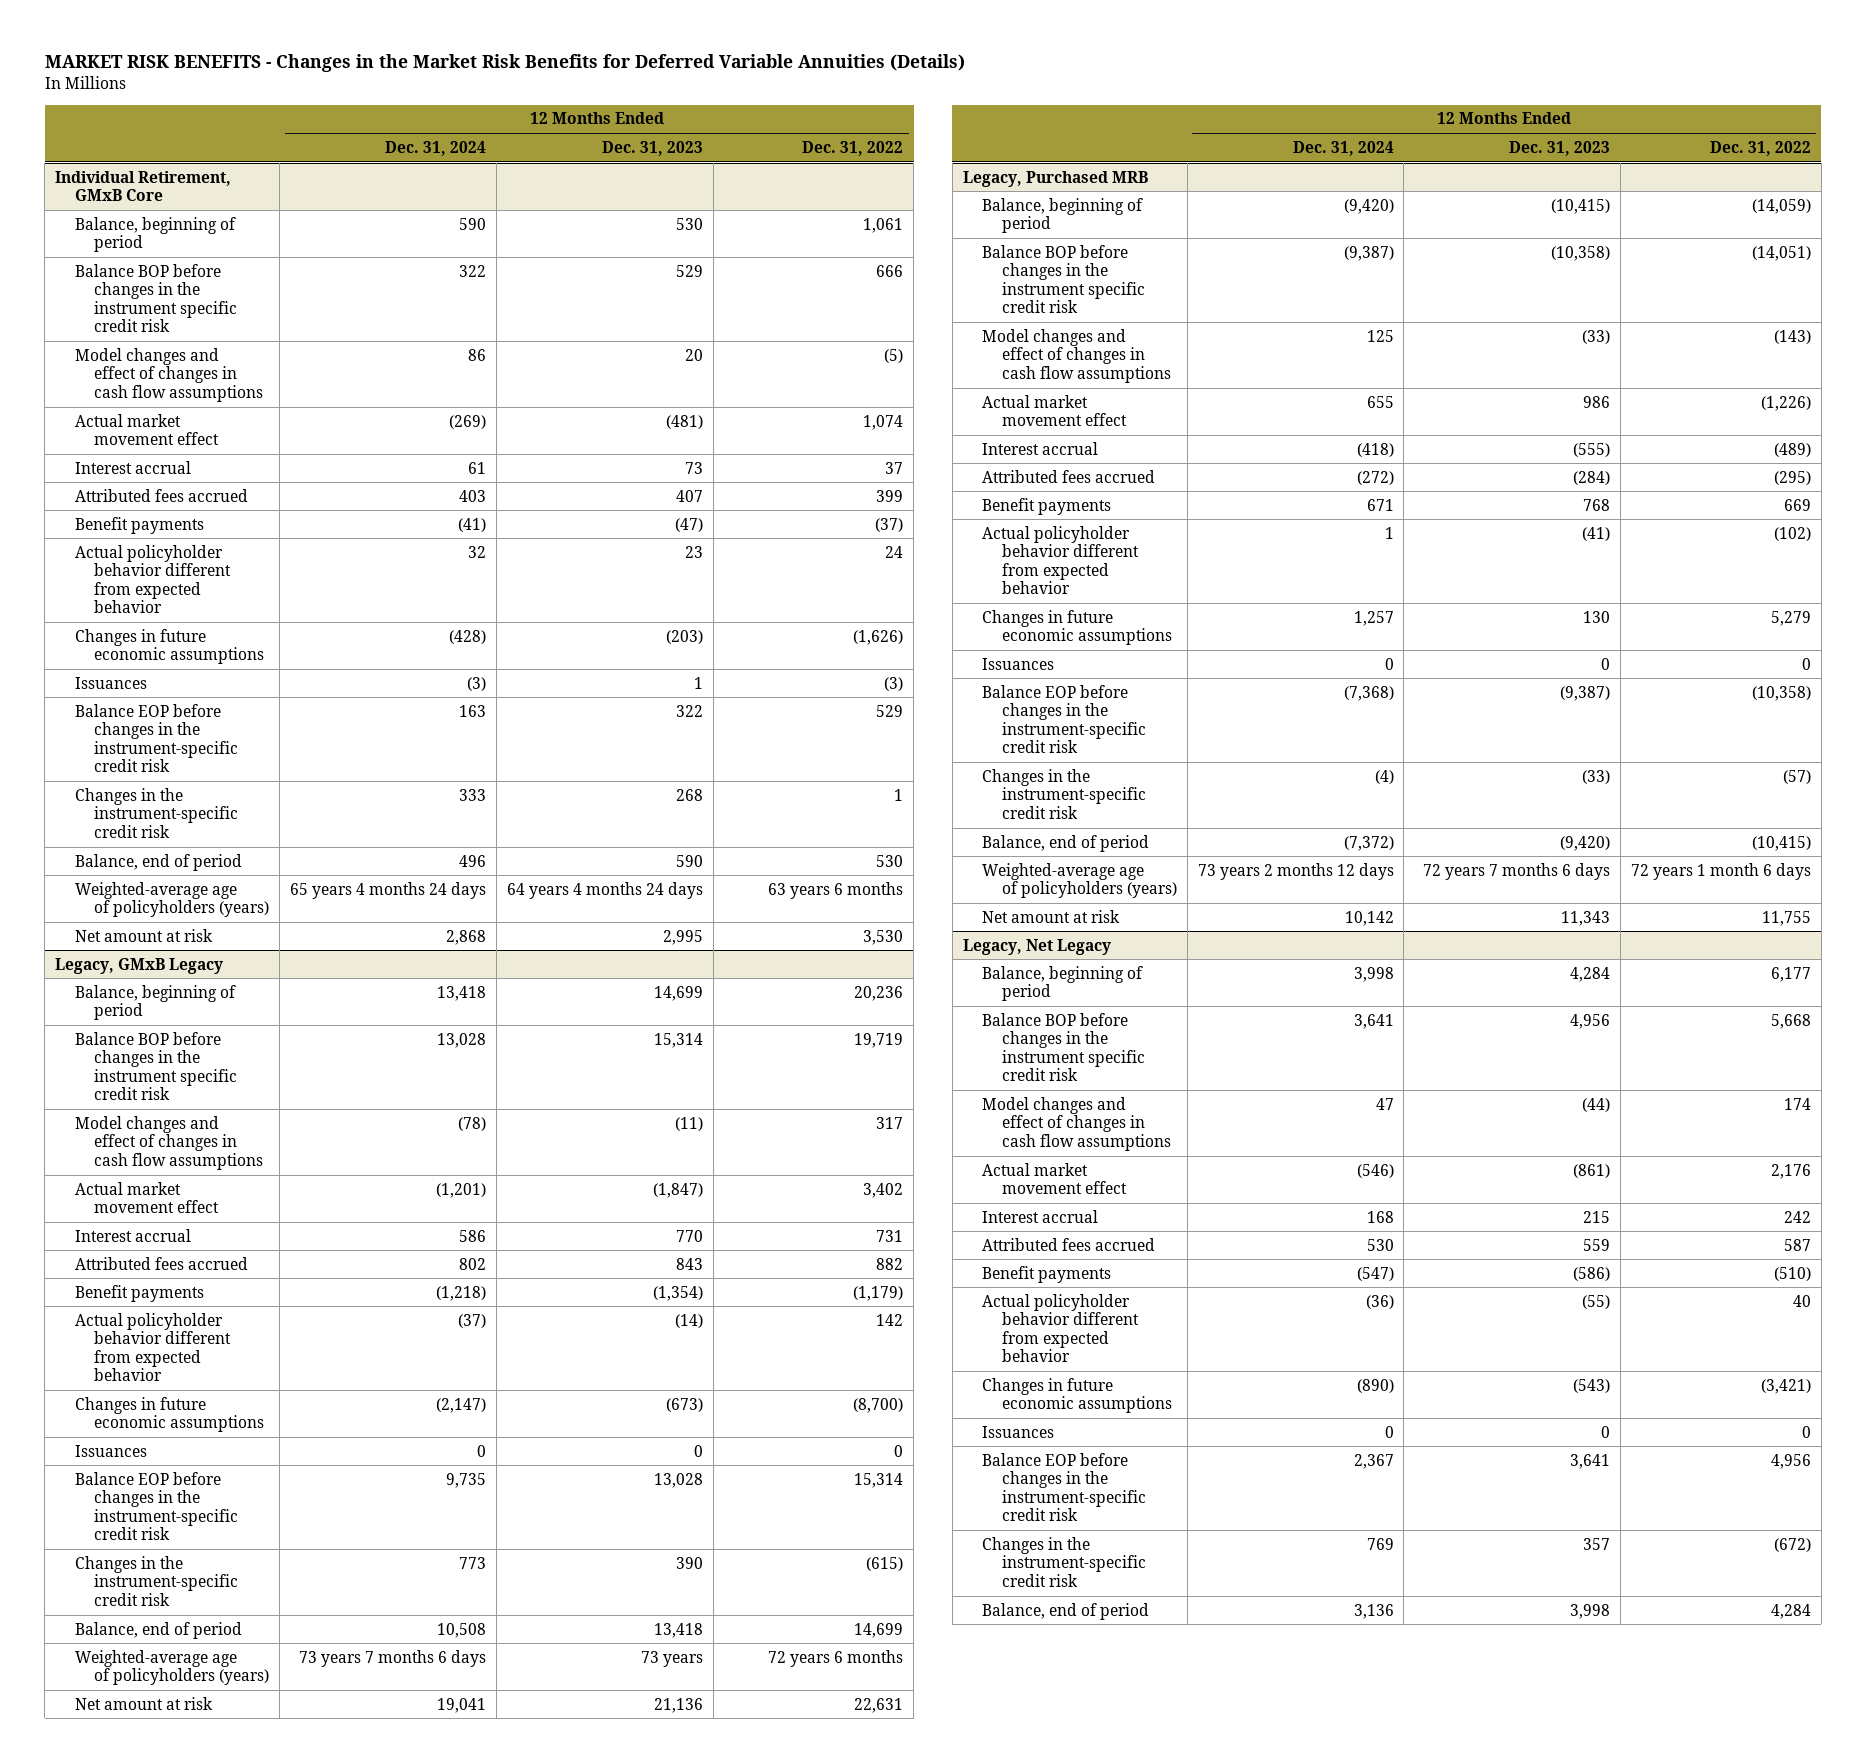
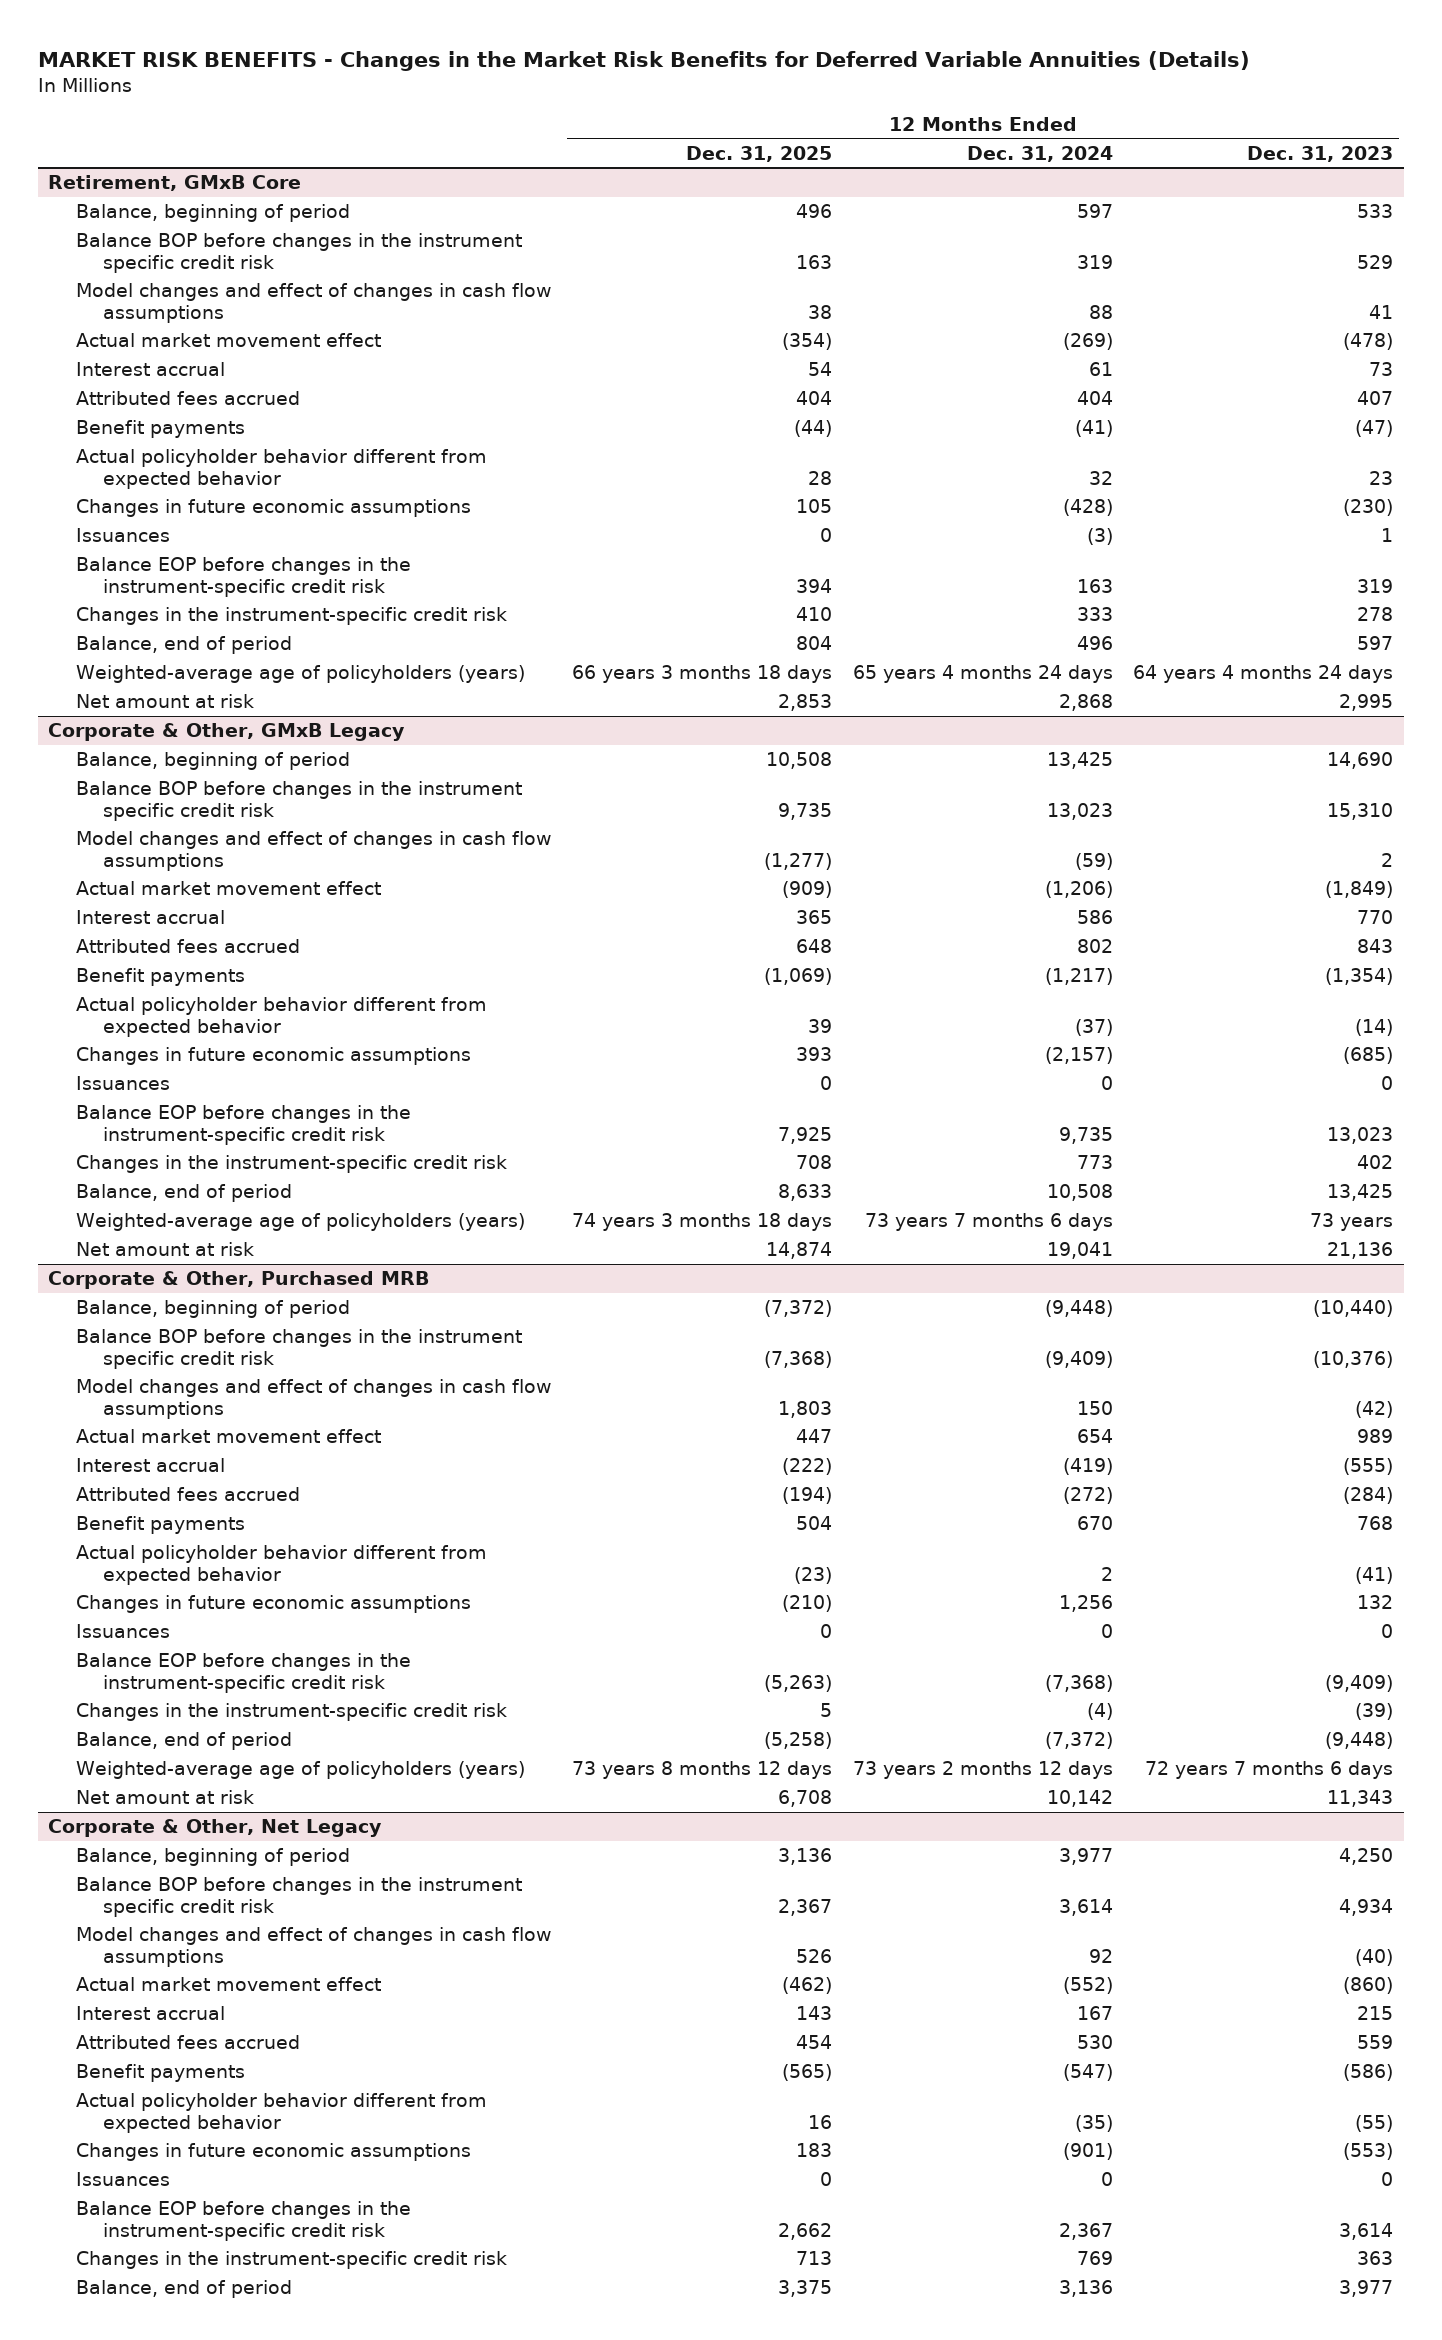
- | 12 Months Ended Dec. 31, 2024 | 12 Months Ended Dec. 31, 2023 | 12 Months Ended Dec. 31, 2022
+ | 12 Months Ended Dec. 31, 2025 | 12 Months Ended Dec. 31, 2024 | 12 Months Ended Dec. 31, 2023
- Individual Retirement, GMxB Core
- Balance, beginning of period | 590 | 530 | 1,061
- Balance BOP before changes in the instrument specific credit risk | 322 | 529 | 666
- Model changes and effect of changes in cash flow assumptions | 86 | 20 | (5)
- Actual market movement effect | (269) | (481) | 1,074
+ Retirement, GMxB Core
+ Balance, beginning of period | 496 | 597 | 533
+ Balance BOP before changes in the instrument specific credit risk | 163 | 319 | 529
+ Model changes and effect of changes in cash flow assumptions | 38 | 88 | 41
+ Actual market movement effect | (354) | (269) | (478)
- Attributed fees accrued | 403 | 407 | 399
+ Attributed fees accrued | 404 | 404 | 407
- Changes in future economic assumptions | (428) | (203) | (1,626)
+ Changes in future economic assumptions | 105 | (428) | (230)
- Balance EOP before changes in the instrument-specific credit risk | 163 | 322 | 529
- Changes in the instrument-specific credit risk | 333 | 268 | 1
- Balance, end of period | 496 | 590 | 530
+ Balance EOP before changes in the instrument-specific credit risk | 394 | 163 | 319
+ Changes in the instrument-specific credit risk | 410 | 333 | 278
+ Balance, end of period | 804 | 496 | 597
- Legacy, GMxB Legacy
- Balance, beginning of period | 13,418 | 14,699 | 20,236
- Balance BOP before changes in the instrument specific credit risk | 13,028 | 15,314 | 19,719
- Model changes and effect of changes in cash flow assumptions | (78) | (11) | 317
- Actual market movement effect | (1,201) | (1,847) | 3,402
+ Corporate & Other, GMxB Legacy
+ Balance, beginning of period | 10,508 | 13,425 | 14,690
+ Balance BOP before changes in the instrument specific credit risk | 9,735 | 13,023 | 15,310
+ Model changes and effect of changes in cash flow assumptions | (1,277) | (59) | 2
+ Actual market movement effect | (909) | (1,206) | (1,849)
- Benefit payments | (1,218) | (1,354) | (1,179)
+ Benefit payments | (1,069) | (1,217) | (1,354)
- Changes in future economic assumptions | (2,147) | (673) | (8,700)
+ Changes in future economic assumptions | 393 | (2,157) | (685)
- Balance EOP before changes in the instrument-specific credit risk | 9,735 | 13,028 | 15,314
- Changes in the instrument-specific credit risk | 773 | 390 | (615)
- Balance, end of period | 10,508 | 13,418 | 14,699
+ Balance EOP before changes in the instrument-specific credit risk | 7,925 | 9,735 | 13,023
+ Changes in the instrument-specific credit risk | 708 | 773 | 402
+ Balance, end of period | 8,633 | 10,508 | 13,425
- Legacy, Purchased MRB
- Balance, beginning of period | (9,420) | (10,415) | (14,059)
- Balance BOP before changes in the instrument specific credit risk | (9,387) | (10,358) | (14,051)
- Model changes and effect of changes in cash flow assumptions | 125 | (33) | (143)
- Actual market movement effect | 655 | 986 | (1,226)
- Interest accrual | (418) | (555) | (489)
+ Corporate & Other, Purchased MRB
+ Balance, beginning of period | (7,372) | (9,448) | (10,440)
+ Balance BOP before changes in the instrument specific credit risk | (7,368) | (9,409) | (10,376)
+ Model changes and effect of changes in cash flow assumptions | 1,803 | 150 | (42)
+ Actual market movement effect | 447 | 654 | 989
+ Interest accrual | (222) | (419) | (555)
- Benefit payments | 671 | 768 | 669
- Actual policyholder behavior different from expected behavior | 1 | (41) | (102)
- Changes in future economic assumptions | 1,257 | 130 | 5,279
+ Benefit payments | 504 | 670 | 768
+ Actual policyholder behavior different from expected behavior | (23) | 2 | (41)
+ Changes in future economic assumptions | (210) | 1,256 | 132
- Balance EOP before changes in the instrument-specific credit risk | (7,368) | (9,387) | (10,358)
- Changes in the instrument-specific credit risk | (4) | (33) | (57)
- Balance, end of period | (7,372) | (9,420) | (10,415)
+ Balance EOP before changes in the instrument-specific credit risk | (5,263) | (7,368) | (9,409)
+ Changes in the instrument-specific credit risk | 5 | (4) | (39)
+ Balance, end of period | (5,258) | (7,372) | (9,448)
- Legacy, Net Legacy
- Balance, beginning of period | 3,998 | 4,284 | 6,177
- Balance BOP before changes in the instrument specific credit risk | 3,641 | 4,956 | 5,668
- Model changes and effect of changes in cash flow assumptions | 47 | (44) | 174
- Actual market movement effect | (546) | (861) | 2,176
- Interest accrual | 168 | 215 | 242
+ Corporate & Other, Net Legacy
+ Balance, beginning of period | 3,136 | 3,977 | 4,250
+ Balance BOP before changes in the instrument specific credit risk | 2,367 | 3,614 | 4,934
+ Model changes and effect of changes in cash flow assumptions | 526 | 92 | (40)
+ Actual market movement effect | (462) | (552) | (860)
+ Interest accrual | 143 | 167 | 215
- Actual policyholder behavior different from expected behavior | (36) | (55) | 40
- Changes in future economic assumptions | (890) | (543) | (3,421)
+ Actual policyholder behavior different from expected behavior | 16 | (35) | (55)
+ Changes in future economic assumptions | 183 | (901) | (553)
- Balance EOP before changes in the instrument-specific credit risk | 2,367 | 3,641 | 4,956
- Changes in the instrument-specific credit risk | 769 | 357 | (672)
- Balance, end of period | 3,136 | 3,998 | 4,284
+ Balance EOP before changes in the instrument-specific credit risk | 2,662 | 2,367 | 3,614
+ Changes in the instrument-specific credit risk | 713 | 769 | 363
+ Balance, end of period | 3,375 | 3,136 | 3,977

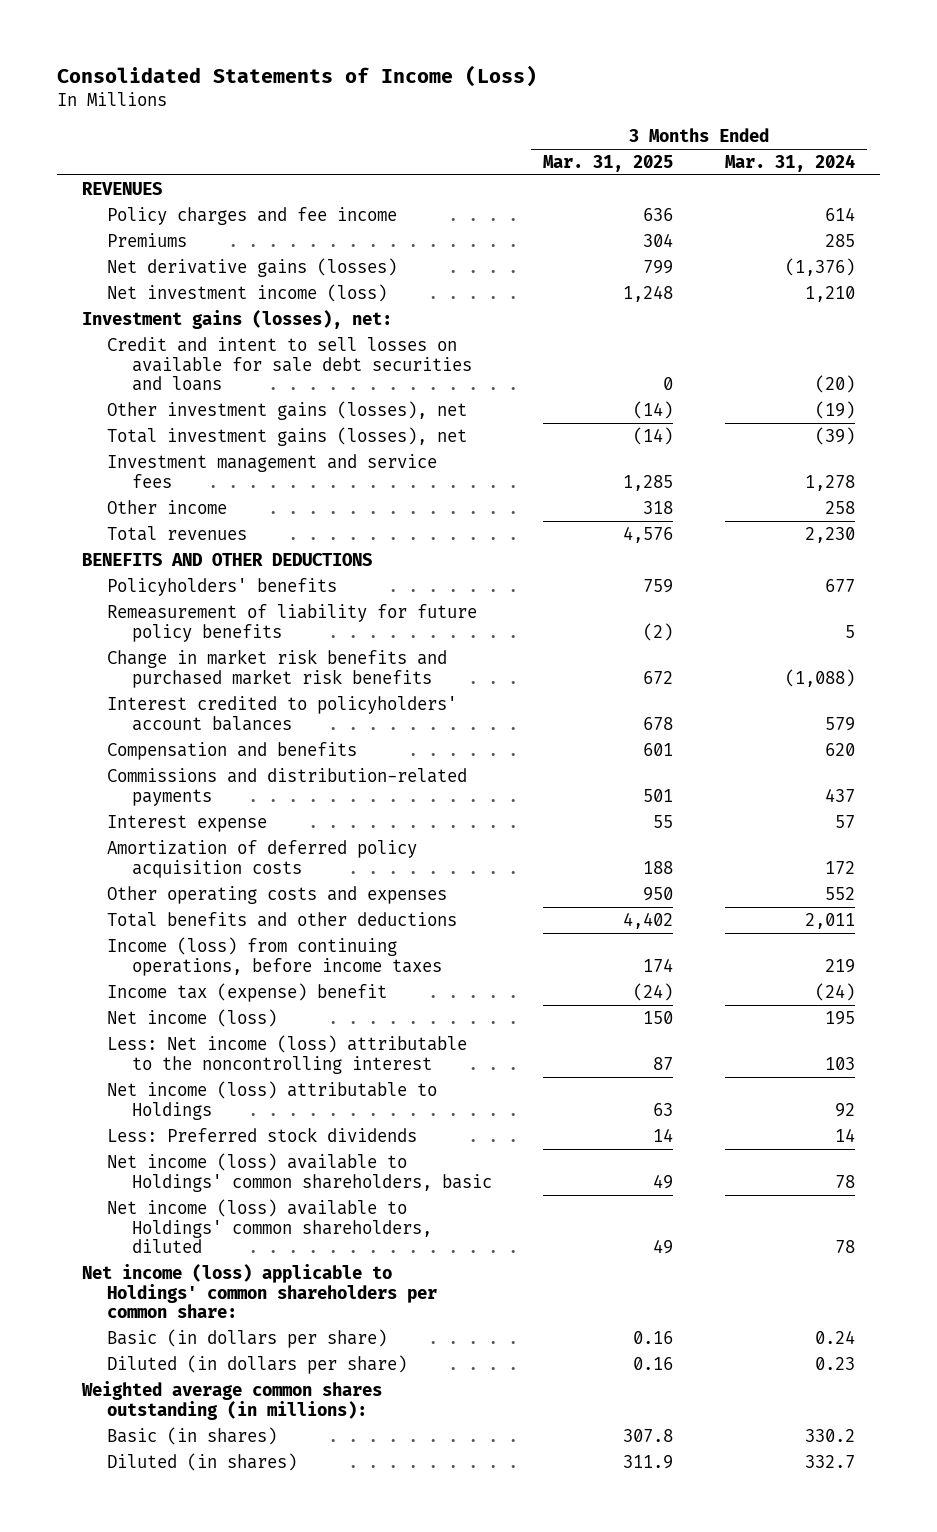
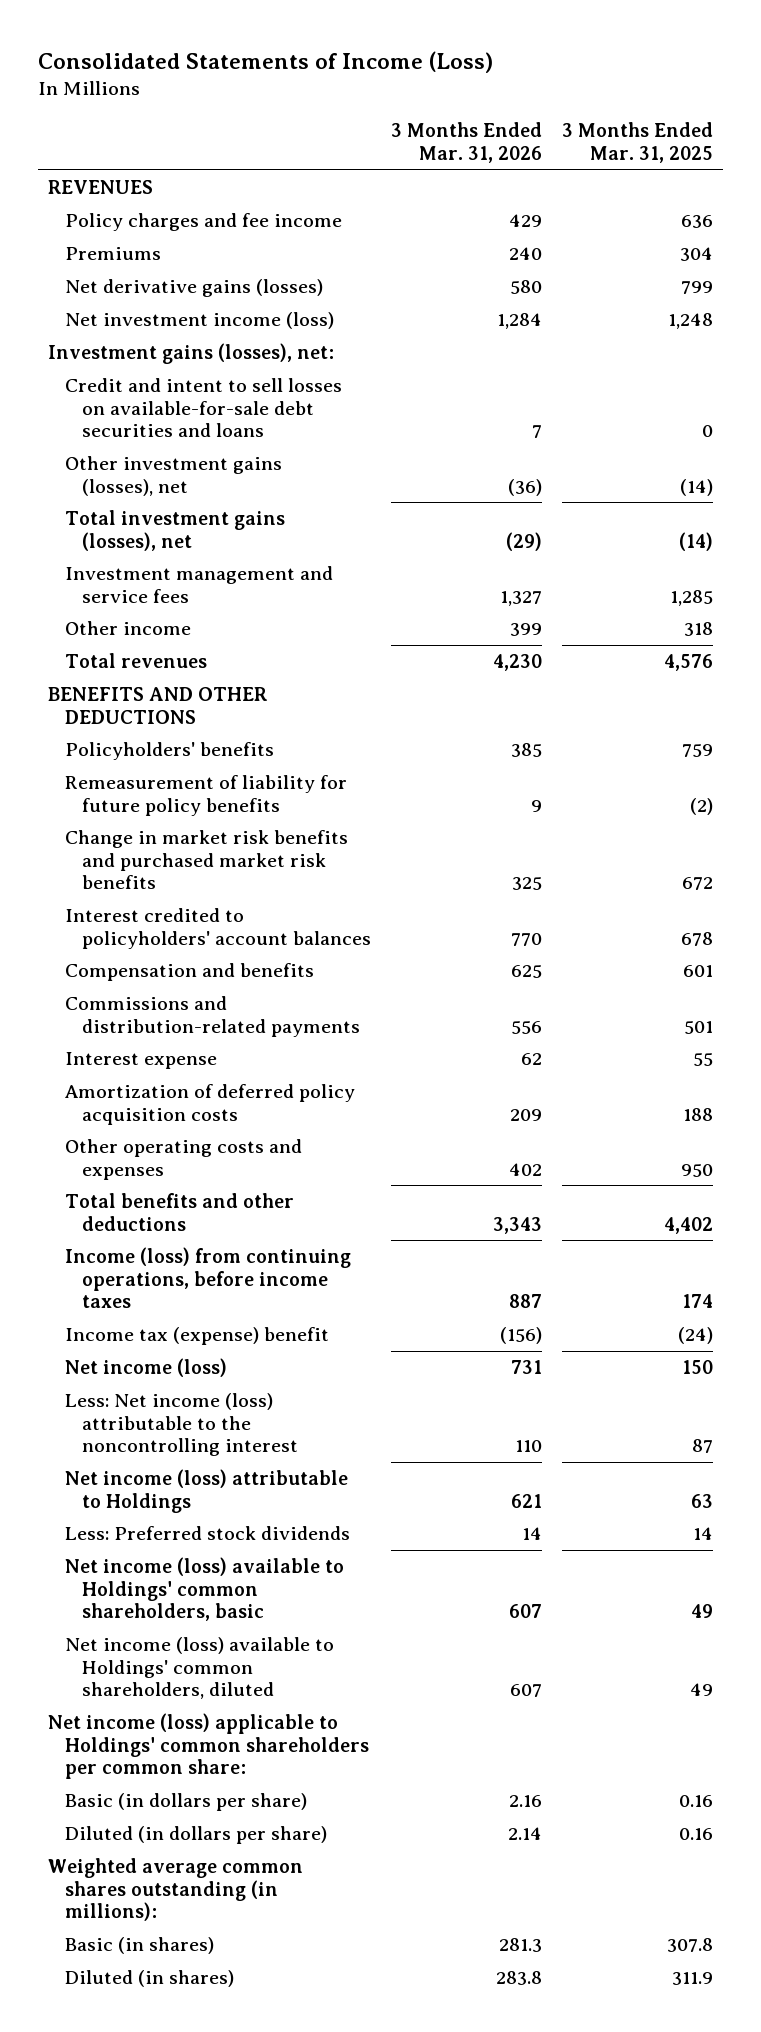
- | 3 Months Ended Mar. 31, 2025 | 3 Months Ended Mar. 31, 2024
+ | 3 Months Ended Mar. 31, 2026 | 3 Months Ended Mar. 31, 2025
- Credit and intent to sell losses on available for sale debt securities and loans | 0 | (20)
+ Credit and intent to sell losses on available-for-sale debt securities and loans | 7 | 0

